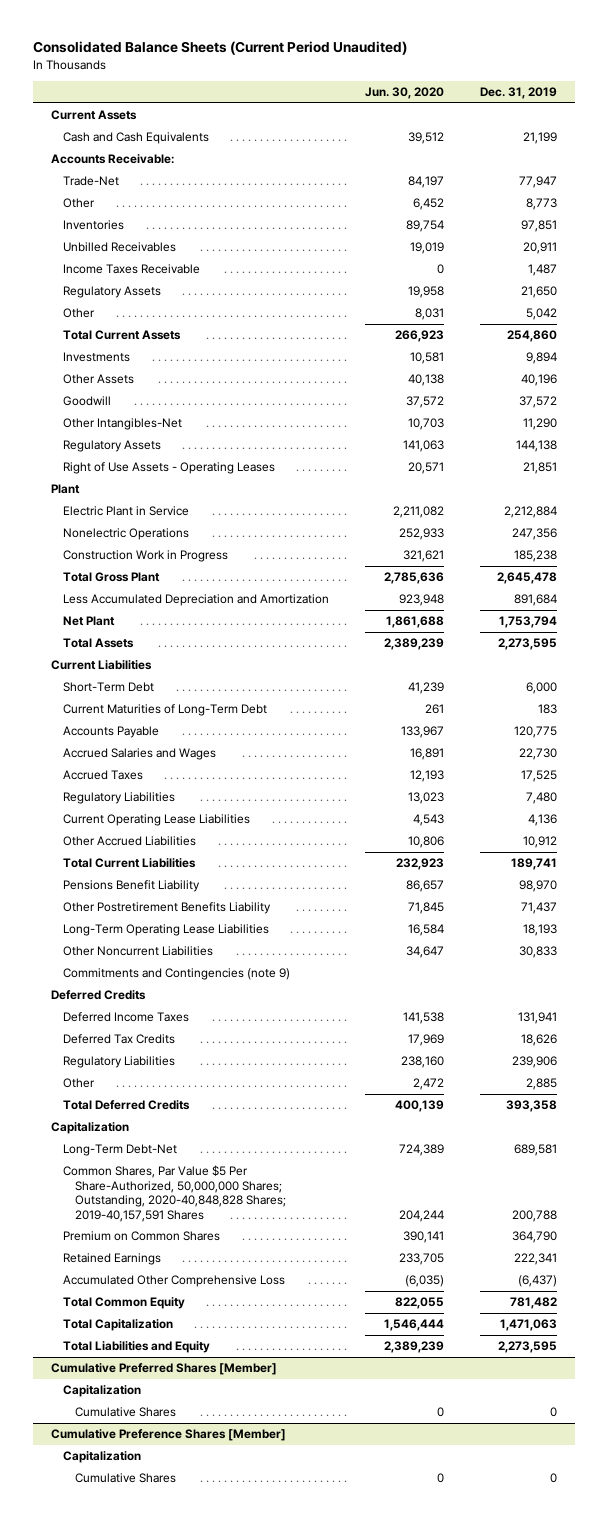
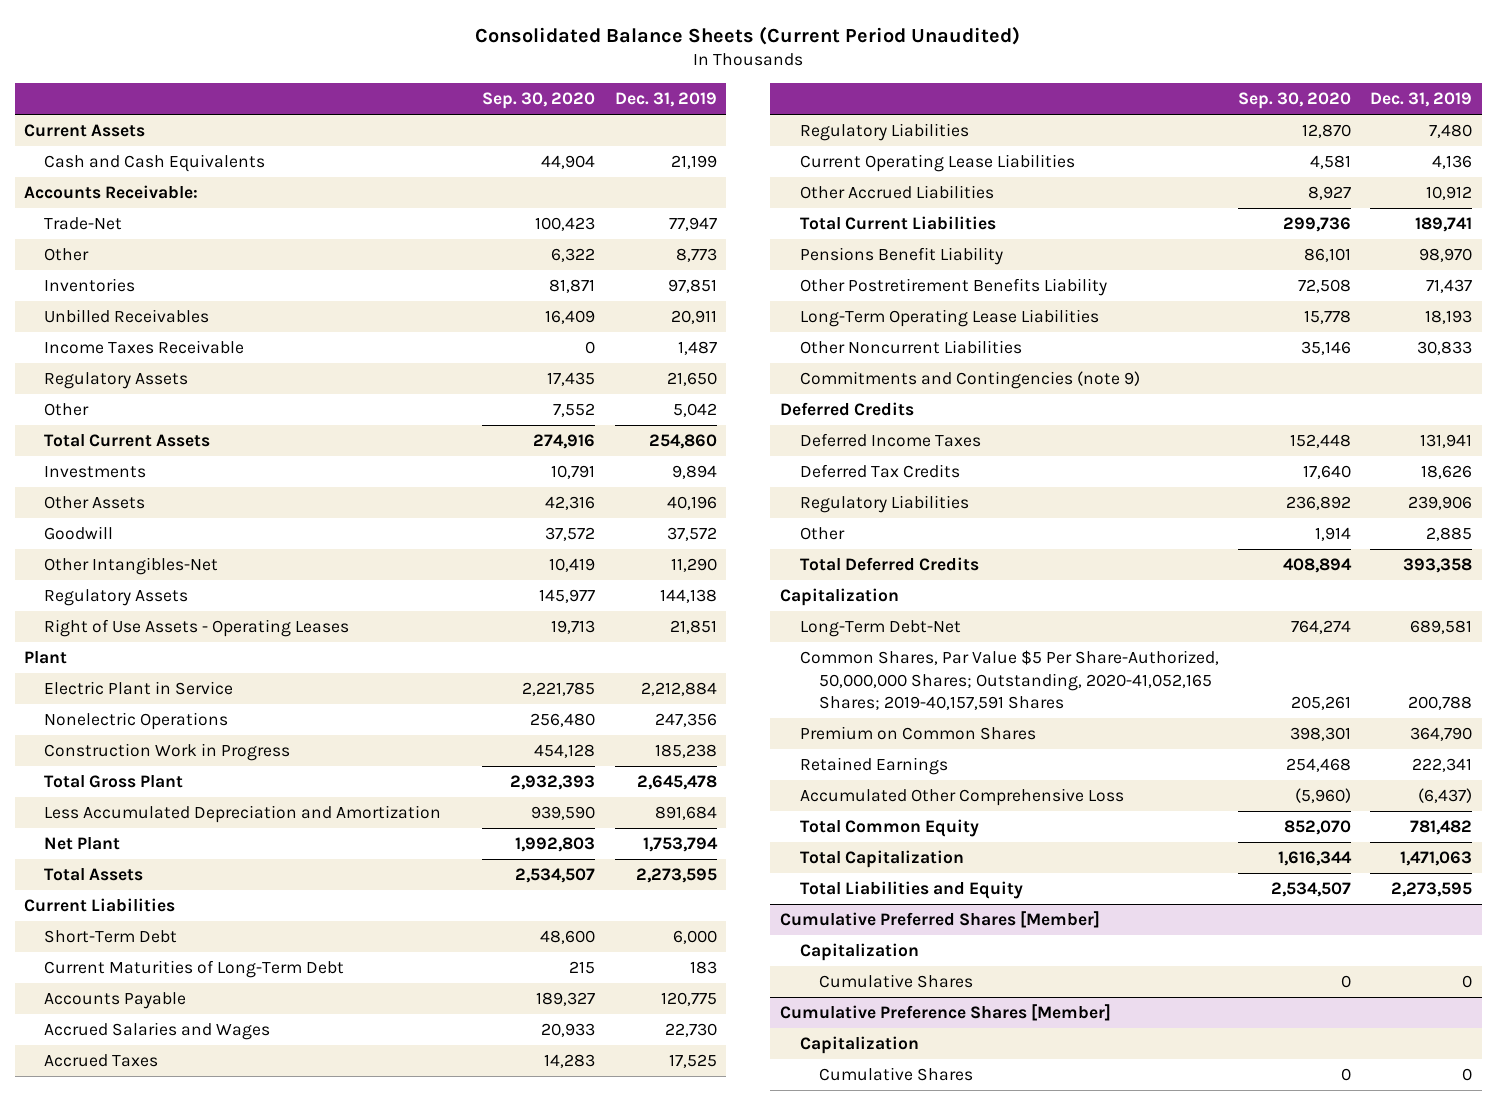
- | Jun. 30, 2020 | Dec. 31, 2019
+ | Sep. 30, 2020 | Dec. 31, 2019
- Common Shares, Par Value $5 Per Share-Authorized, 50,000,000 Shares; Outstanding, 2020-40,848,828 Shares; 2019-40,157,591 Shares | 204,244 | 200,788
+ Common Shares, Par Value $5 Per Share-Authorized, 50,000,000 Shares; Outstanding, 2020-41,052,165 Shares; 2019-40,157,591 Shares | 205,261 | 200,788

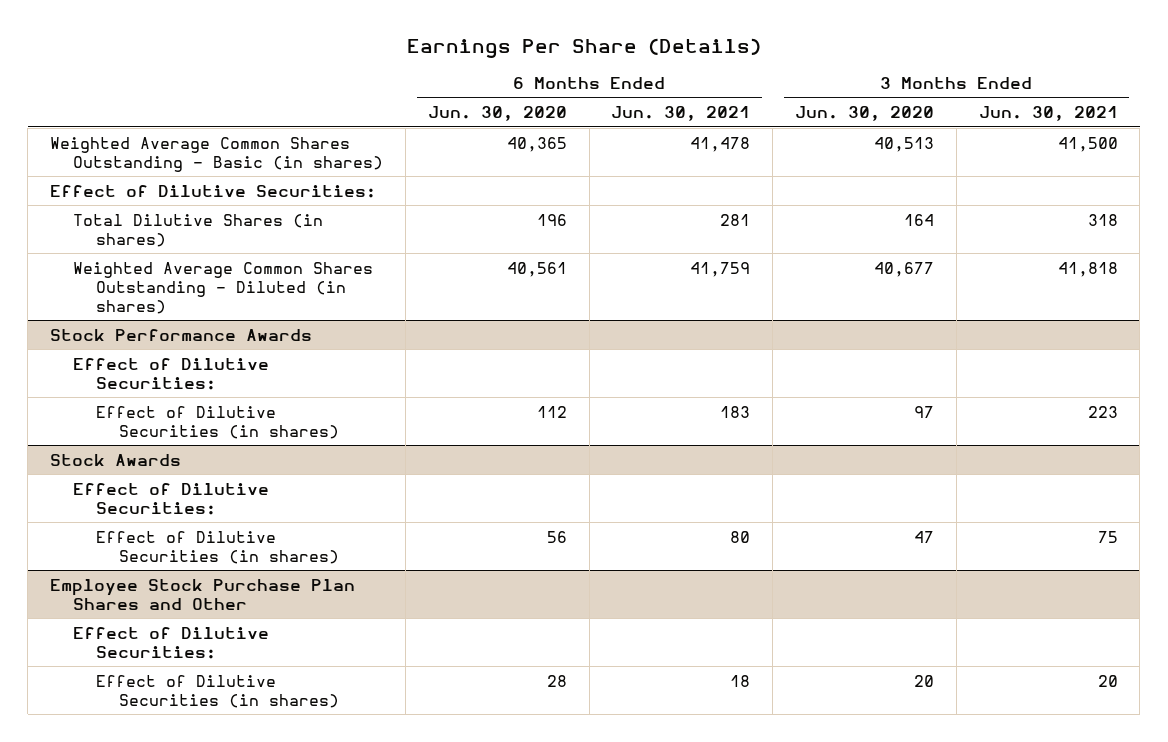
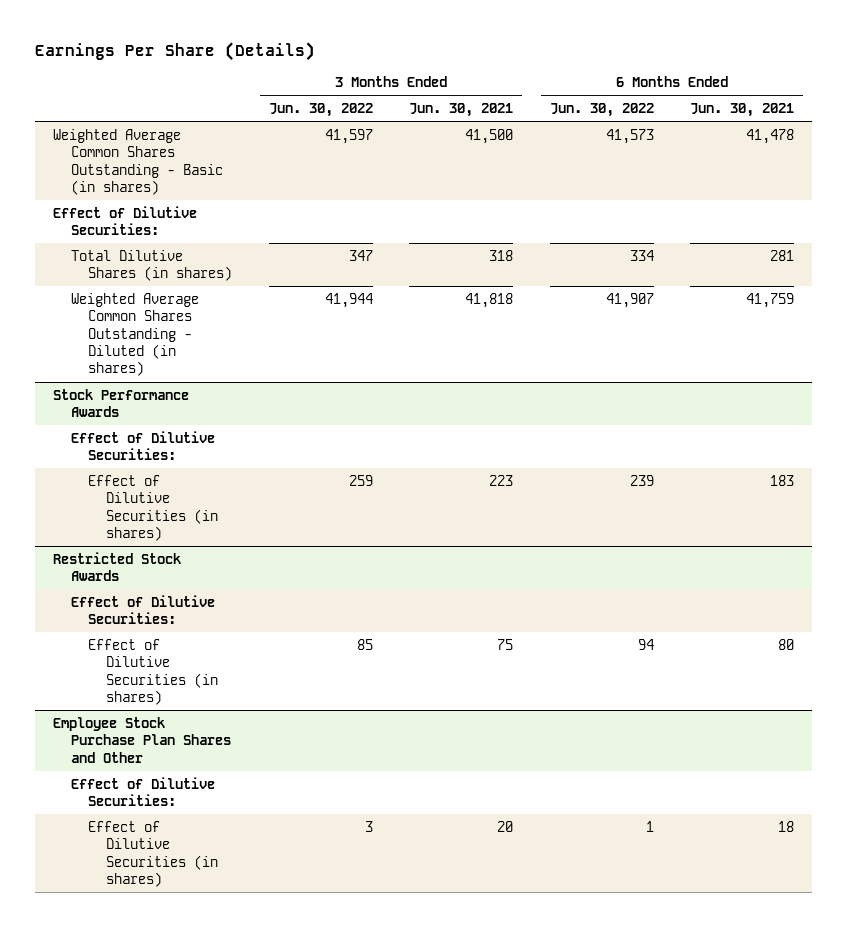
- | 6 Months Ended Jun. 30, 2020 | 6 Months Ended Jun. 30, 2021 | 3 Months Ended Jun. 30, 2020 | 3 Months Ended Jun. 30, 2021
+ | 3 Months Ended Jun. 30, 2022 | 3 Months Ended Jun. 30, 2021 | 6 Months Ended Jun. 30, 2022 | 6 Months Ended Jun. 30, 2021
- Stock Awards
+ Restricted Stock Awards

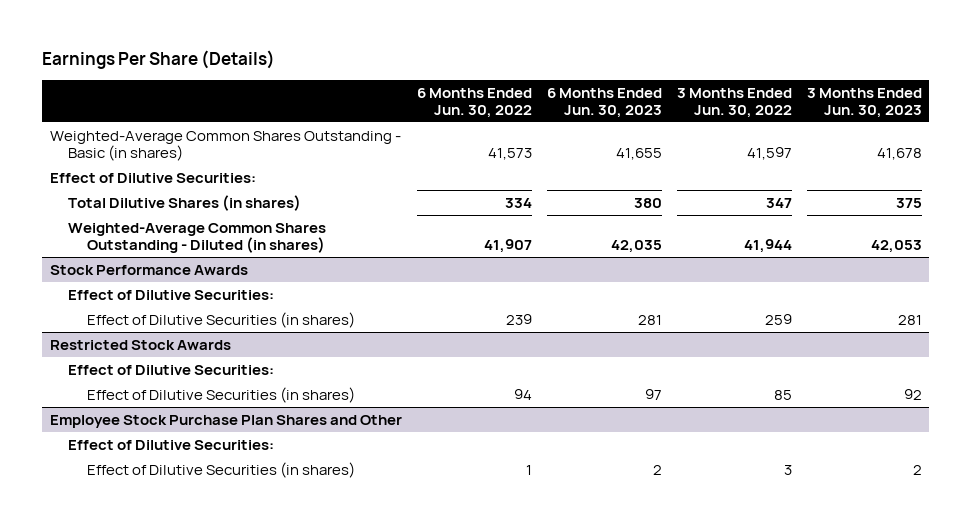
- | 3 Months Ended Jun. 30, 2022 | 3 Months Ended Jun. 30, 2021 | 6 Months Ended Jun. 30, 2022 | 6 Months Ended Jun. 30, 2021
+ | 6 Months Ended Jun. 30, 2022 | 6 Months Ended Jun. 30, 2023 | 3 Months Ended Jun. 30, 2022 | 3 Months Ended Jun. 30, 2023
- Weighted Average Common Shares Outstanding - Basic (in shares) | 41,597 | 41,500 | 41,573 | 41,478
+ Weighted-Average Common Shares Outstanding - Basic (in shares) | 41,573 | 41,655 | 41,597 | 41,678
- Weighted Average Common Shares Outstanding - Diluted (in shares) | 41,944 | 41,818 | 41,907 | 41,759
+ Weighted-Average Common Shares Outstanding - Diluted (in shares) | 41,907 | 42,035 | 41,944 | 42,053

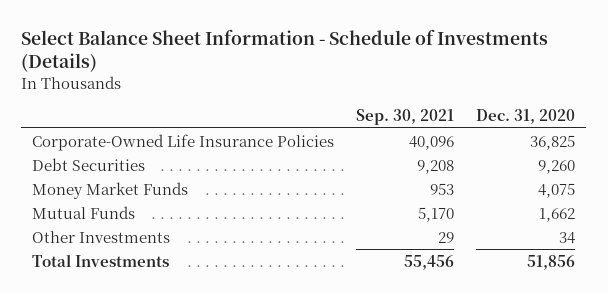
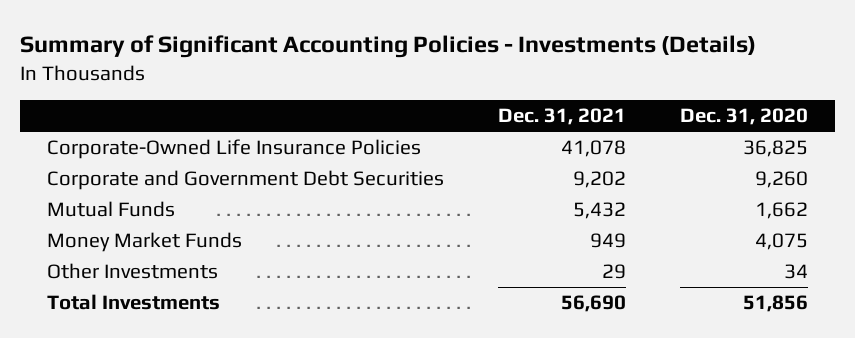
- Select Balance Sheet Information - Schedule of Investments (Details)
+ Summary of Significant Accounting Policies - Investments (Details)
- | Sep. 30, 2021 | Dec. 31, 2020
+ | Dec. 31, 2021 | Dec. 31, 2020
- Debt Securities | 9,208 | 9,260
+ Corporate and Government Debt Securities | 9,202 | 9,260
moved down: Money Market Funds | 949 | 4,075

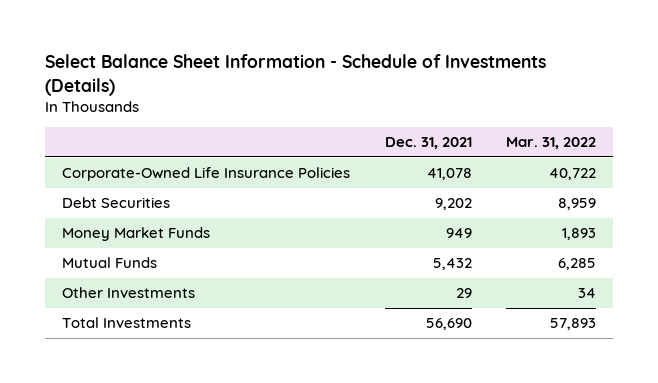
- Summary of Significant Accounting Policies - Investments (Details)
+ Select Balance Sheet Information - Schedule of Investments (Details)
- | Dec. 31, 2021 | Dec. 31, 2020
+ | Dec. 31, 2021 | Mar. 31, 2022
- Corporate and Government Debt Securities | 9,202 | 9,260
+ Debt Securities | 9,202 | 8,959
moved down: Mutual Funds | 5,432 | 6,285

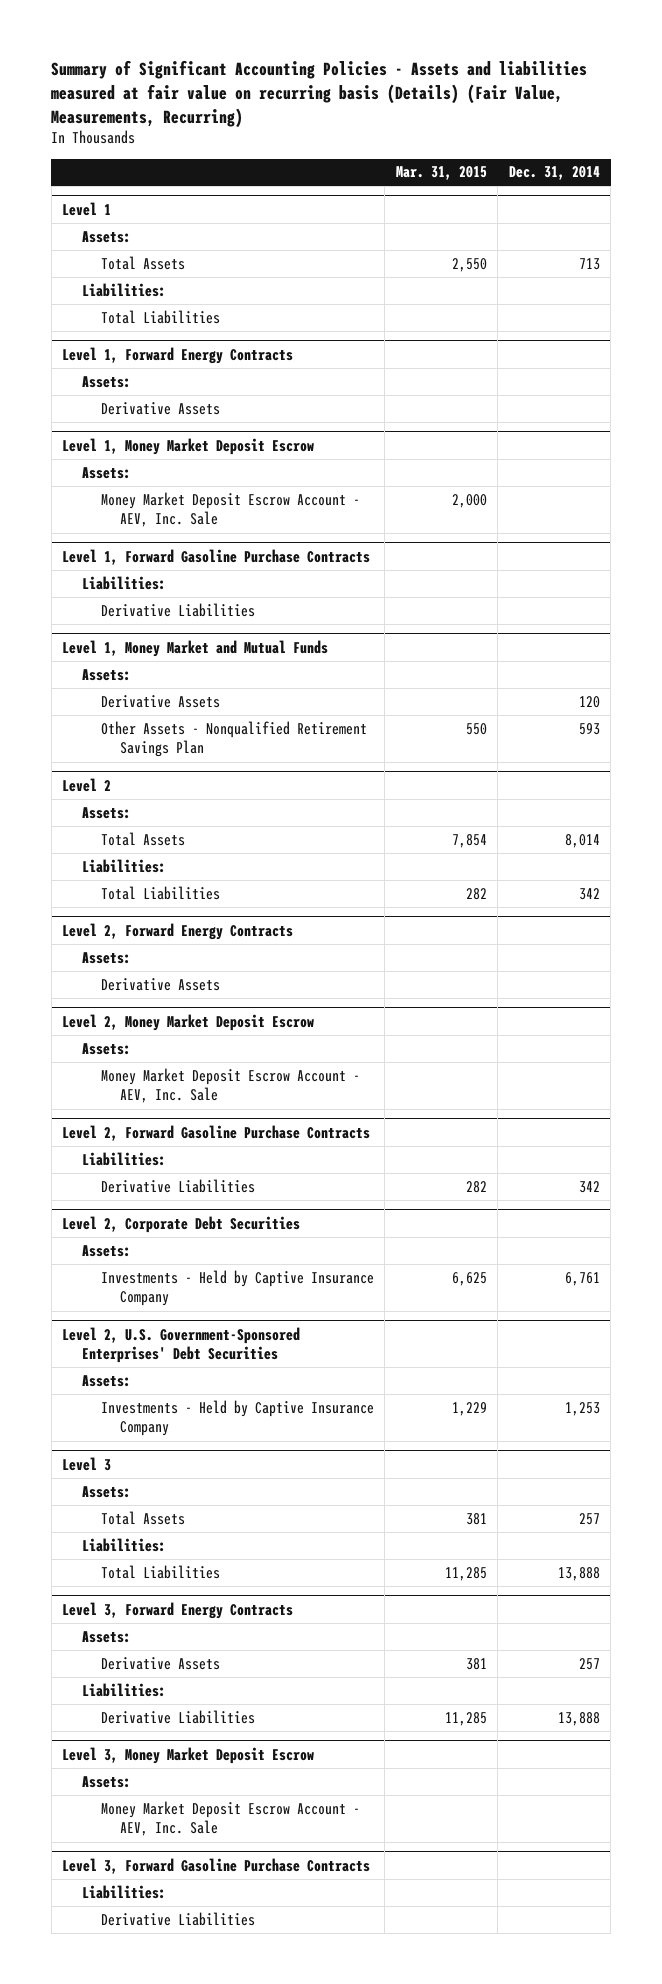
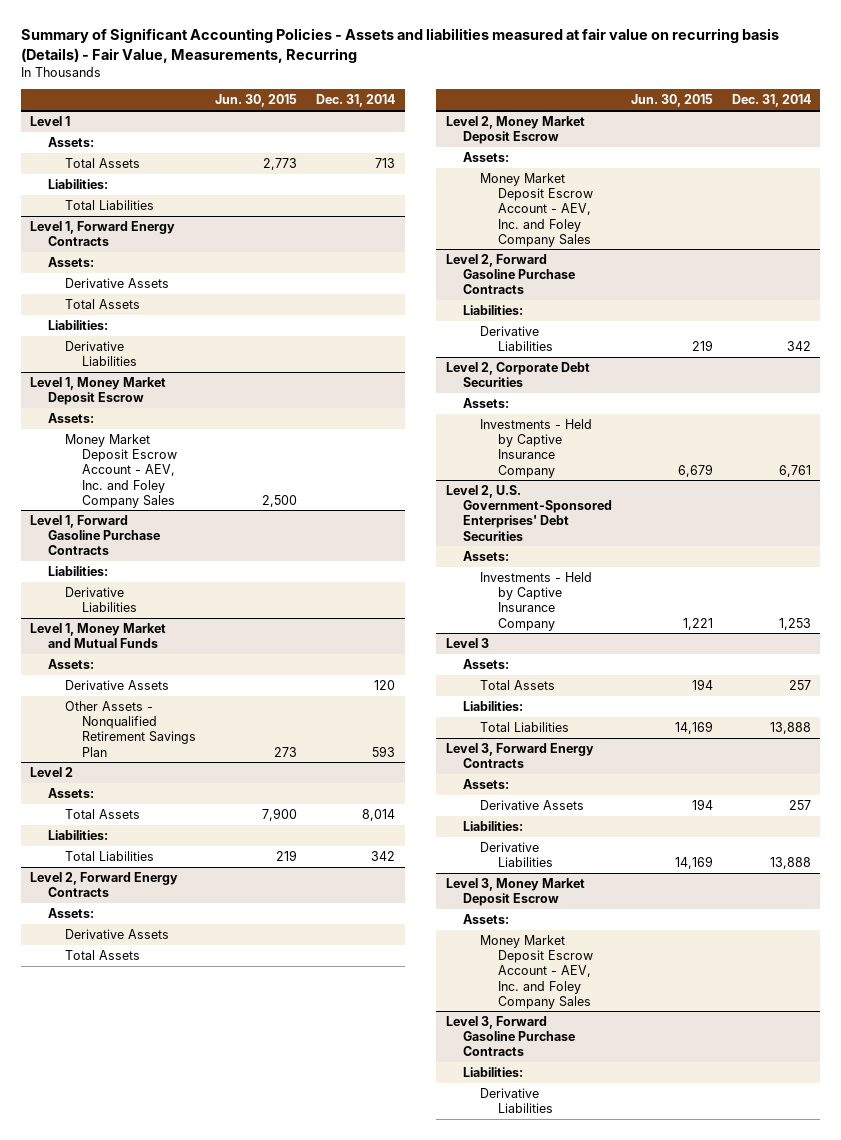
- Summary of Significant Accounting Policies - Assets and liabilities measured at fair value on recurring basis (Details) (Fair Value, Measurements, Recurring)
+ Summary of Significant Accounting Policies - Assets and liabilities measured at fair value on recurring basis (Details) - Fair Value, Measurements, Recurring
- | Mar. 31, 2015 | Dec. 31, 2014
+ | Jun. 30, 2015 | Dec. 31, 2014
@ Level 1, Forward Energy Contracts
+ Total Assets
+ Liabilities:
+ Derivative Liabilities
@ Level 1, Money Market Deposit Escrow
- Money Market Deposit Escrow Account - AEV, Inc. Sale | 2,000 |
+ Money Market Deposit Escrow Account - AEV, Inc. and Foley Company Sales | 2,500 |
@ Level 2, Forward Energy Contracts
+ Total Assets
@ Level 2, Money Market Deposit Escrow
- Money Market Deposit Escrow Account - AEV, Inc. Sale
+ Money Market Deposit Escrow Account - AEV, Inc. and Foley Company Sales
@ Level 3, Money Market Deposit Escrow
- Money Market Deposit Escrow Account - AEV, Inc. Sale
+ Money Market Deposit Escrow Account - AEV, Inc. and Foley Company Sales

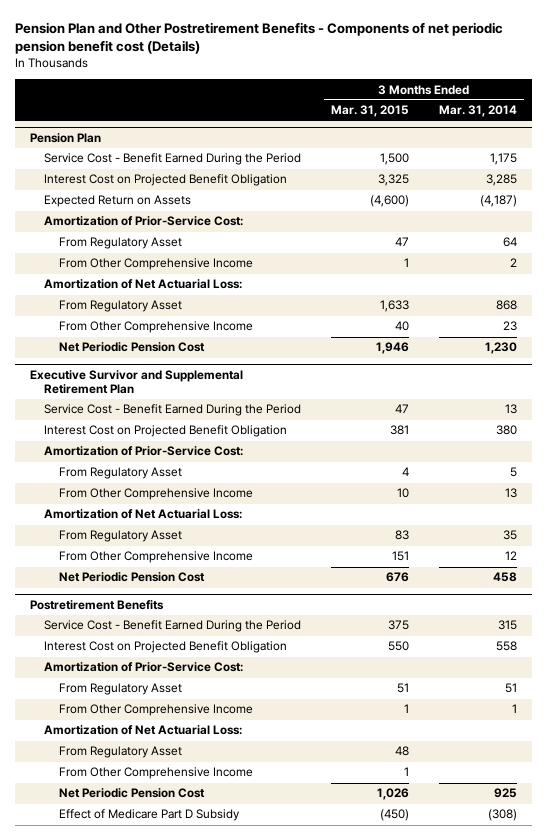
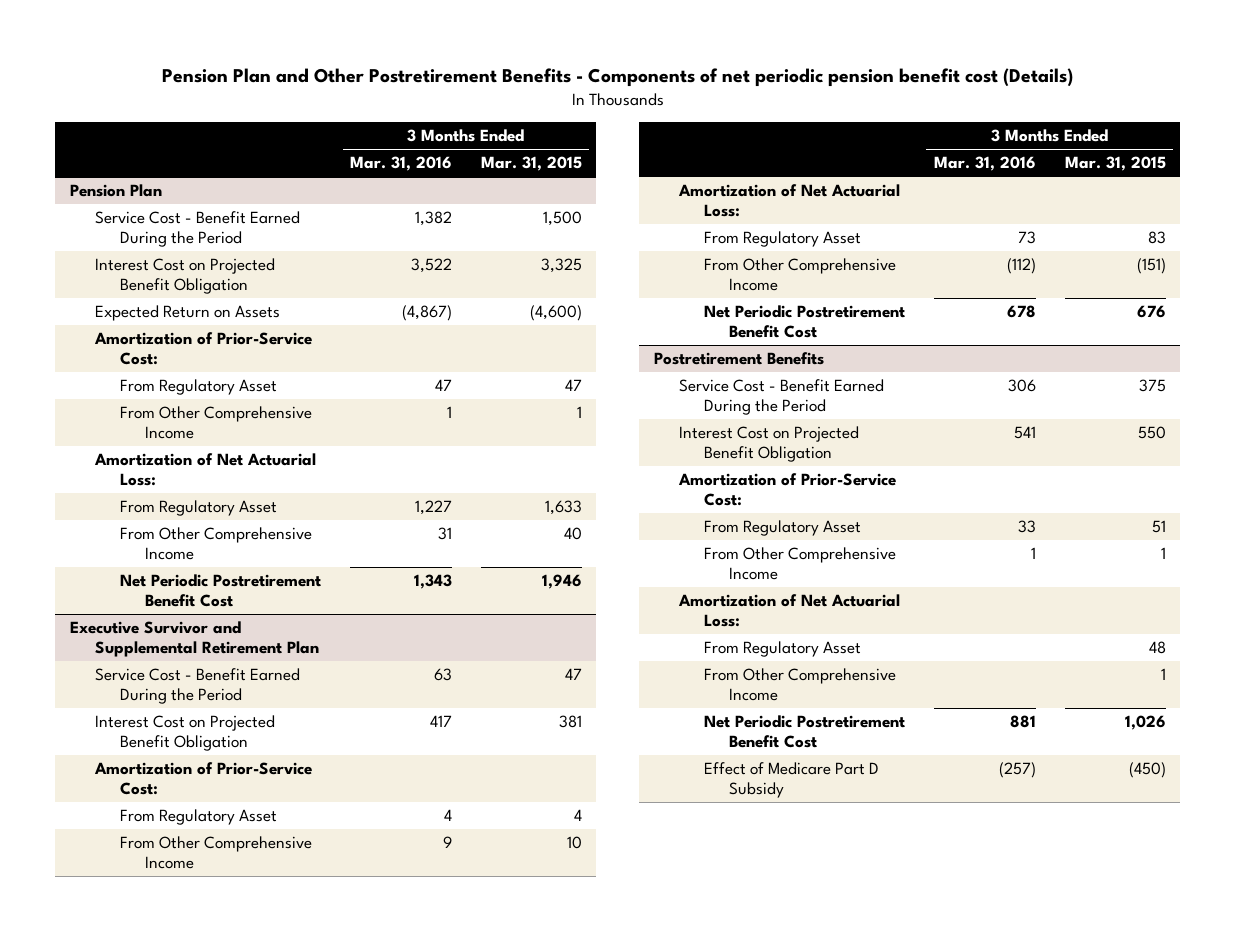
- | 3 Months Ended Mar. 31, 2015 | 3 Months Ended Mar. 31, 2014
+ | 3 Months Ended Mar. 31, 2016 | 3 Months Ended Mar. 31, 2015
@ Pension Plan
- Net Periodic Pension Cost | 1,946 | 1,230
+ Net Periodic Postretirement Benefit Cost | 1,343 | 1,946
@ Executive Survivor and Supplemental Retirement Plan
- From Other Comprehensive Income | 151 | 12
- Net Periodic Pension Cost | 676 | 458
+ From Other Comprehensive Income | (112) | (151)
+ Net Periodic Postretirement Benefit Cost | 678 | 676
@ Postretirement Benefits
- Net Periodic Pension Cost | 1,026 | 925
+ Net Periodic Postretirement Benefit Cost | 881 | 1,026

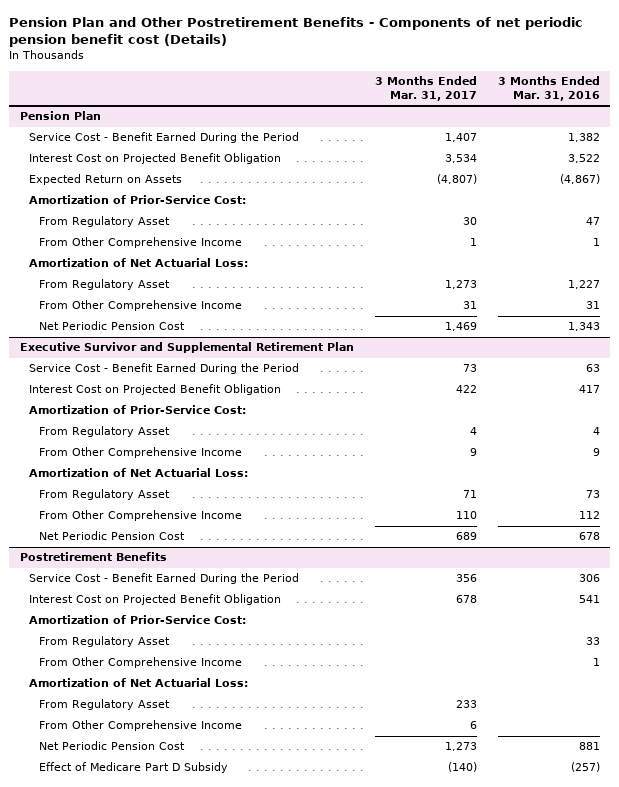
- | 3 Months Ended Mar. 31, 2016 | 3 Months Ended Mar. 31, 2015
+ | 3 Months Ended Mar. 31, 2017 | 3 Months Ended Mar. 31, 2016
@ Pension Plan
- Net Periodic Postretirement Benefit Cost | 1,343 | 1,946
+ Net Periodic Pension Cost | 1,469 | 1,343
@ Executive Survivor and Supplemental Retirement Plan
- From Other Comprehensive Income | (112) | (151)
- Net Periodic Postretirement Benefit Cost | 678 | 676
+ From Other Comprehensive Income | 110 | 112
+ Net Periodic Pension Cost | 689 | 678
@ Postretirement Benefits
- Net Periodic Postretirement Benefit Cost | 881 | 1,026
+ Net Periodic Pension Cost | 1,273 | 881

